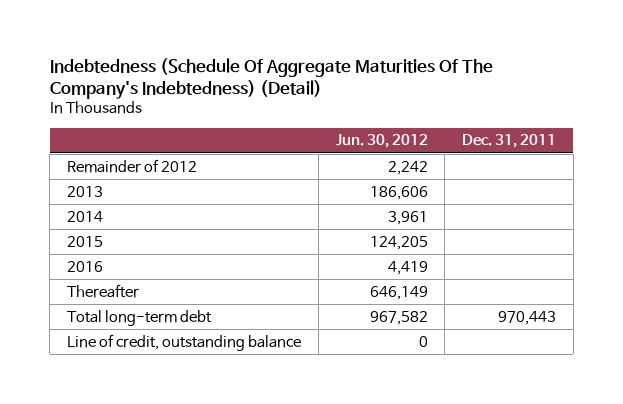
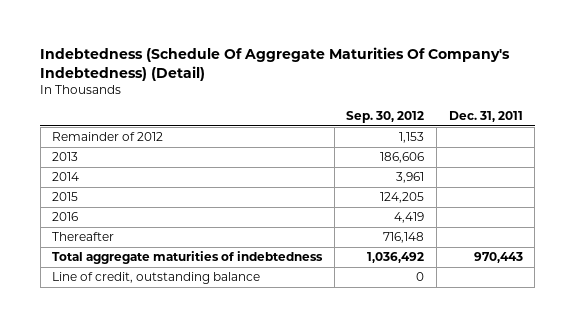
- Indebtedness (Schedule Of Aggregate Maturities Of The Company's Indebtedness) (Detail)
+ Indebtedness (Schedule Of Aggregate Maturities Of Company's Indebtedness) (Detail)
- | Jun. 30, 2012 | Dec. 31, 2011
+ | Sep. 30, 2012 | Dec. 31, 2011
- Total long-term debt | 967,582 | 970,443
+ Total aggregate maturities of indebtedness | 1,036,492 | 970,443

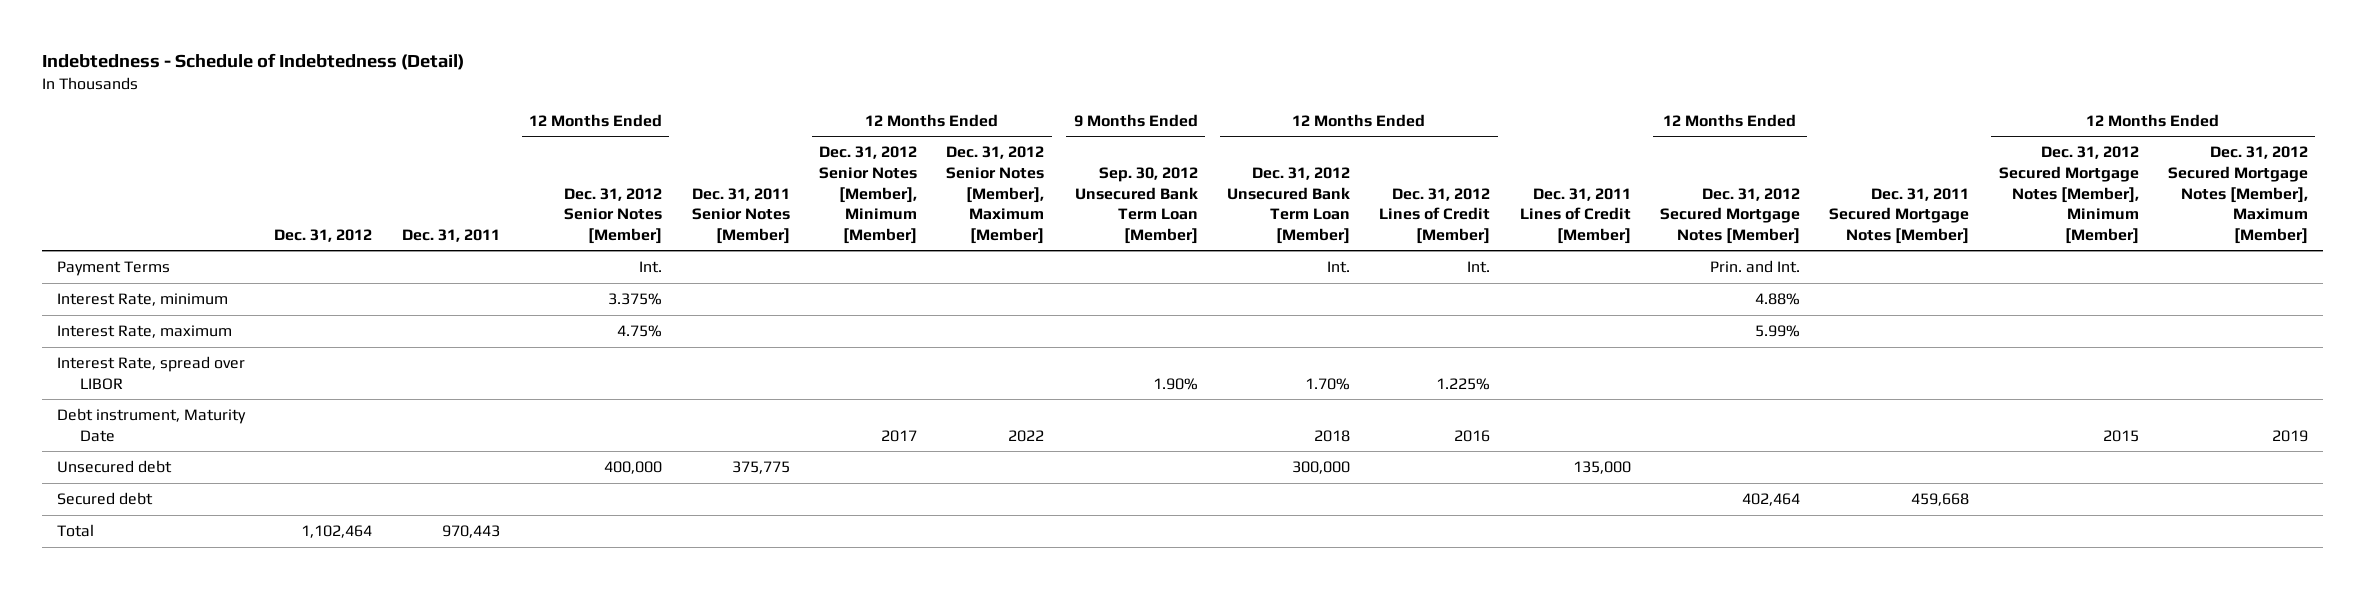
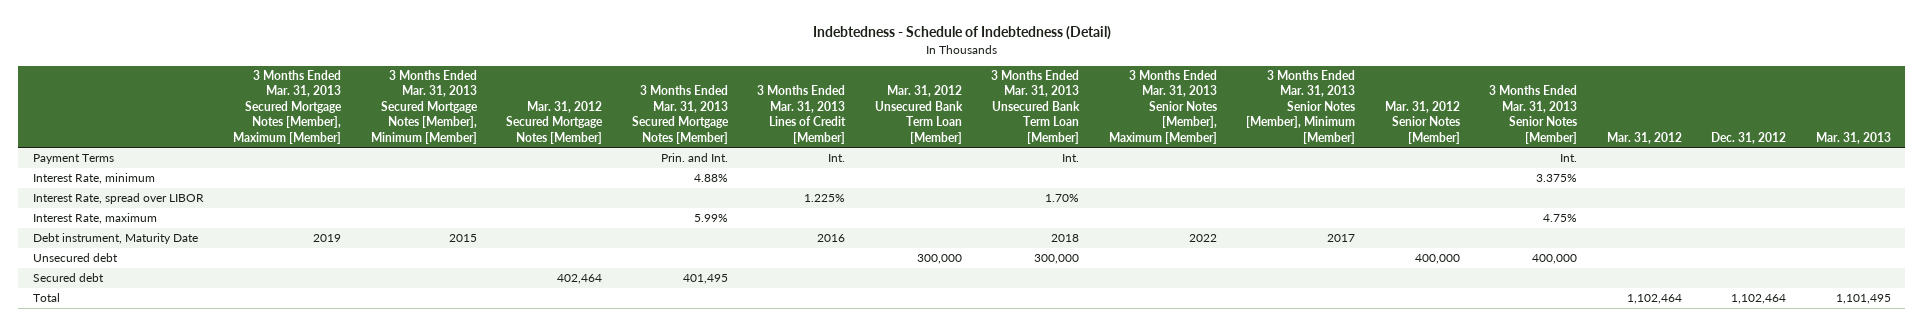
- | Dec. 31, 2012 | Dec. 31, 2011 | 12 Months Ended Dec. 31, 2012 Senior Notes [Member] | Dec. 31, 2011 Senior Notes [Member] | 12 Months Ended Dec. 31, 2012 Senior Notes [Member], Minimum [Member] | 12 Months Ended Dec. 31, 2012 Senior Notes [Member], Maximum [Member] | 9 Months Ended Sep. 30, 2012 Unsecured Bank Term Loan [Member] | 12 Months Ended Dec. 31, 2012 Unsecured Bank Term Loan [Member] | 12 Months Ended Dec. 31, 2012 Lines of Credit [Member] | Dec. 31, 2011 Lines of Credit [Member] | 12 Months Ended Dec. 31, 2012 Secured Mortgage Notes [Member] | Dec. 31, 2011 Secured Mortgage Notes [Member] | 12 Months Ended Dec. 31, 2012 Secured Mortgage Notes [Member], Minimum [Member] | 12 Months Ended Dec. 31, 2012 Secured Mortgage Notes [Member], Maximum [Member]
+ | 3 Months Ended Mar. 31, 2013 Secured Mortgage Notes [Member], Maximum [Member] | 3 Months Ended Mar. 31, 2013 Secured Mortgage Notes [Member], Minimum [Member] | Mar. 31, 2012 Secured Mortgage Notes [Member] | 3 Months Ended Mar. 31, 2013 Secured Mortgage Notes [Member] | 3 Months Ended Mar. 31, 2013 Lines of Credit [Member] | Mar. 31, 2012 Unsecured Bank Term Loan [Member] | 3 Months Ended Mar. 31, 2013 Unsecured Bank Term Loan [Member] | 3 Months Ended Mar. 31, 2013 Senior Notes [Member], Maximum [Member] | 3 Months Ended Mar. 31, 2013 Senior Notes [Member], Minimum [Member] | Mar. 31, 2012 Senior Notes [Member] | 3 Months Ended Mar. 31, 2013 Senior Notes [Member] | Mar. 31, 2012 | Dec. 31, 2012 | Mar. 31, 2013
moved down: Interest Rate, maximum | | | | 5.99% | | | | | | | 4.75% | | |

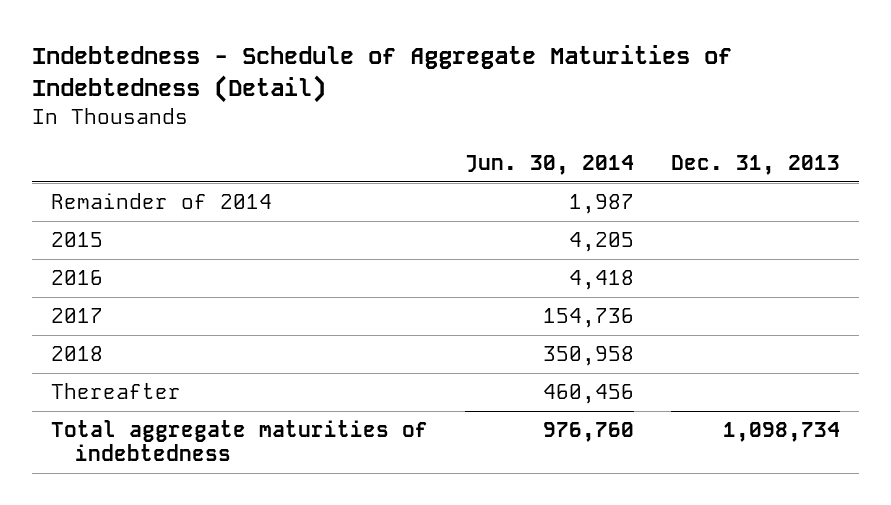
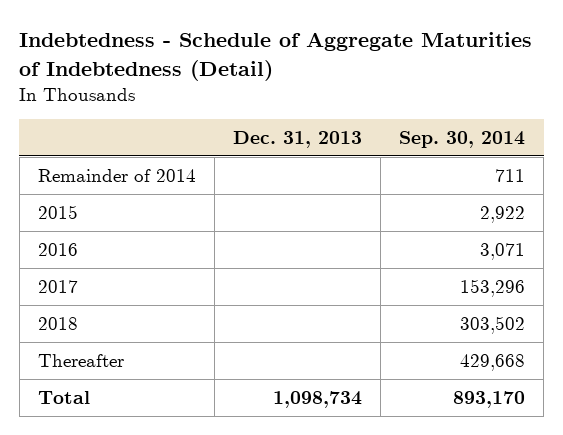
- | Jun. 30, 2014 | Dec. 31, 2013
+ | Dec. 31, 2013 | Sep. 30, 2014
- Total aggregate maturities of indebtedness | 976,760 | 1,098,734
+ Total | 1,098,734 | 893,170

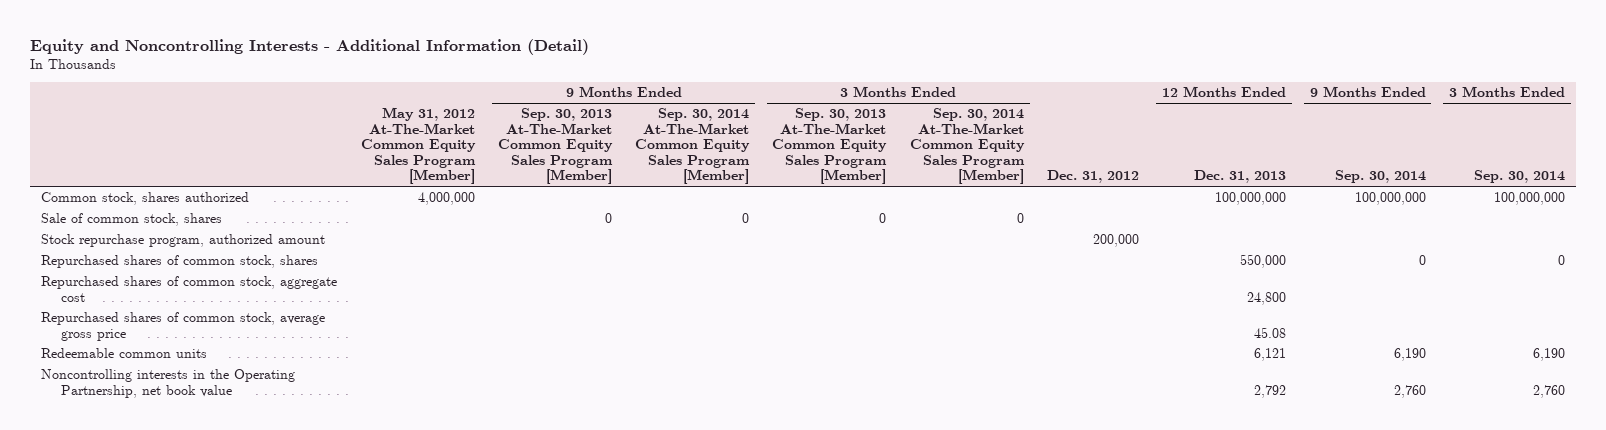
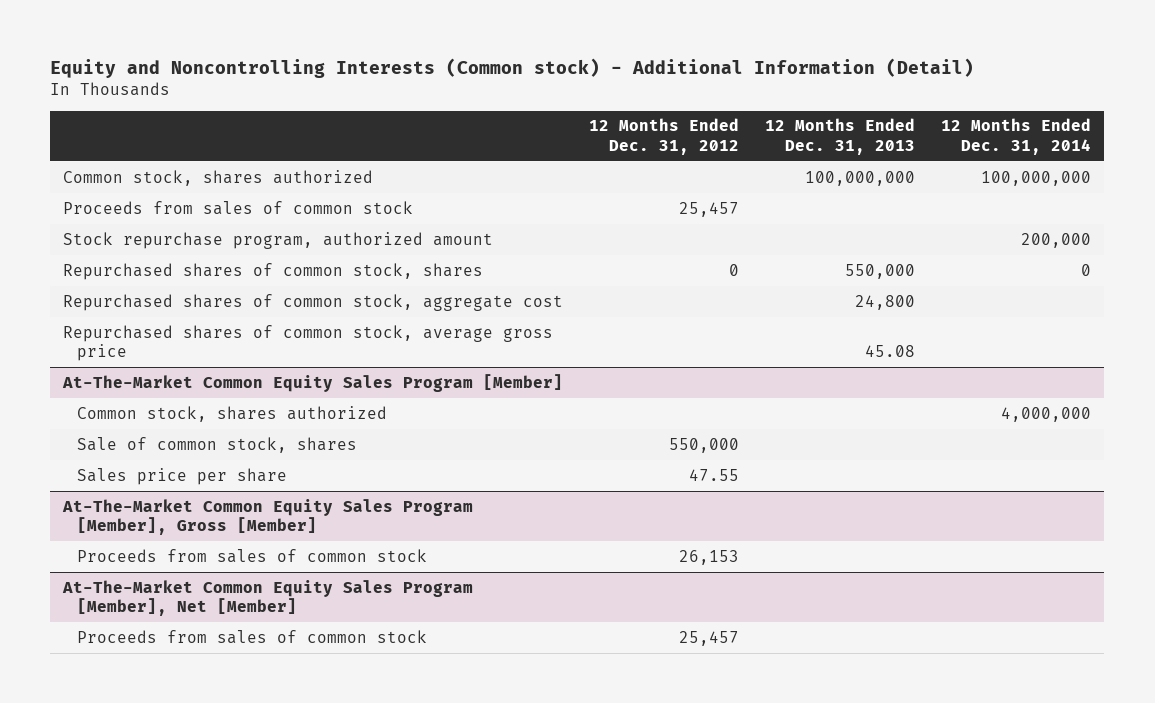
- Equity and Noncontrolling Interests - Additional Information (Detail)
+ Equity and Noncontrolling Interests (Common stock) - Additional Information (Detail)
- | May 31, 2012 At-The-Market Common Equity Sales Program [Member] | 9 Months Ended Sep. 30, 2013 At-The-Market Common Equity Sales Program [Member] | 9 Months Ended Sep. 30, 2014 At-The-Market Common Equity Sales Program [Member] | 3 Months Ended Sep. 30, 2013 At-The-Market Common Equity Sales Program [Member] | 3 Months Ended Sep. 30, 2014 At-The-Market Common Equity Sales Program [Member] | Dec. 31, 2012 | 12 Months Ended Dec. 31, 2013 | 9 Months Ended Sep. 30, 2014 | 3 Months Ended Sep. 30, 2014
+ | 12 Months Ended Dec. 31, 2012 | 12 Months Ended Dec. 31, 2013 | 12 Months Ended Dec. 31, 2014
- Sale of common stock, shares | | 0 | 0 | 0 | 0 | | | |
+ Proceeds from sales of common stock | 25,457 | |
- Redeemable common units | | | | | | | 6,121 | 6,190 | 6,190
- Noncontrolling interests in the Operating Partnership, net book value | | | | | | | 2,792 | 2,760 | 2,760
+ At-The-Market Common Equity Sales Program [Member]
+ Common stock, shares authorized | | | 4,000,000
+ Sale of common stock, shares | 550,000 | |
+ Sales price per share | 47.55 | |
+ At-The-Market Common Equity Sales Program [Member], Gross [Member]
+ Proceeds from sales of common stock | 26,153 | |
+ At-The-Market Common Equity Sales Program [Member], Net [Member]
+ Proceeds from sales of common stock | 25,457 | |

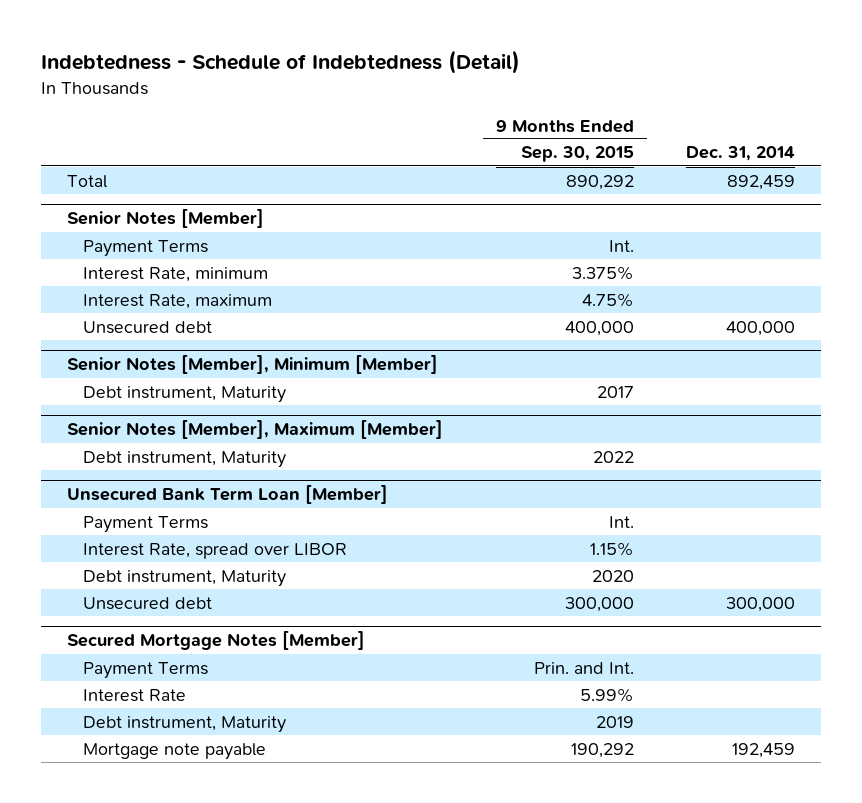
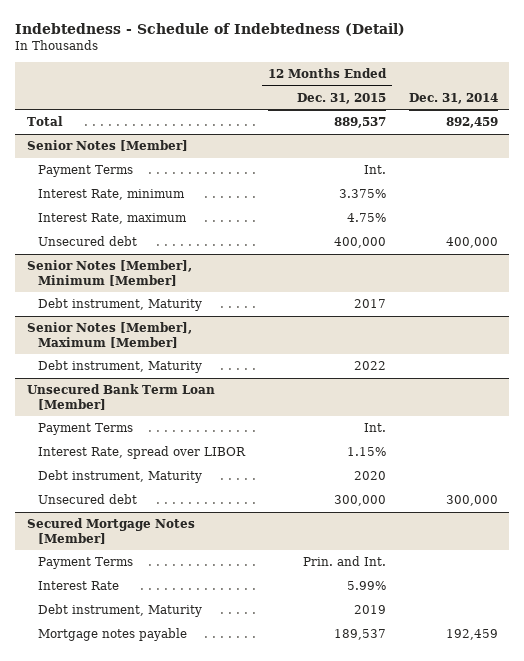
- | 9 Months Ended Sep. 30, 2015 | Dec. 31, 2014
+ | 12 Months Ended Dec. 31, 2015 | Dec. 31, 2014
@ Secured Mortgage Notes [Member]
- Mortgage note payable | 190,292 | 192,459
+ Mortgage notes payable | 189,537 | 192,459

